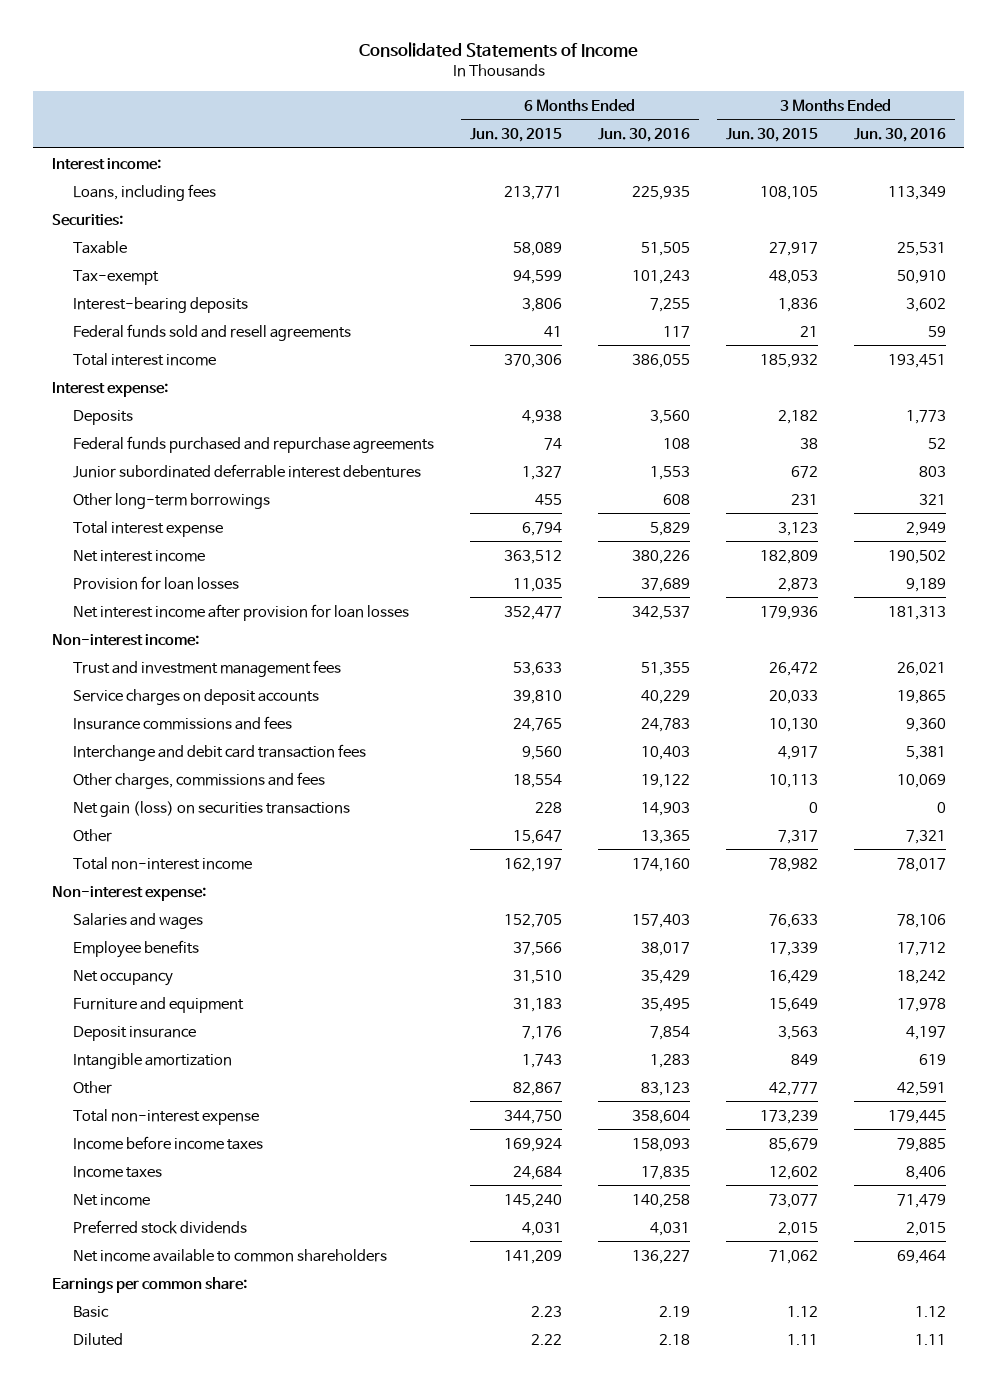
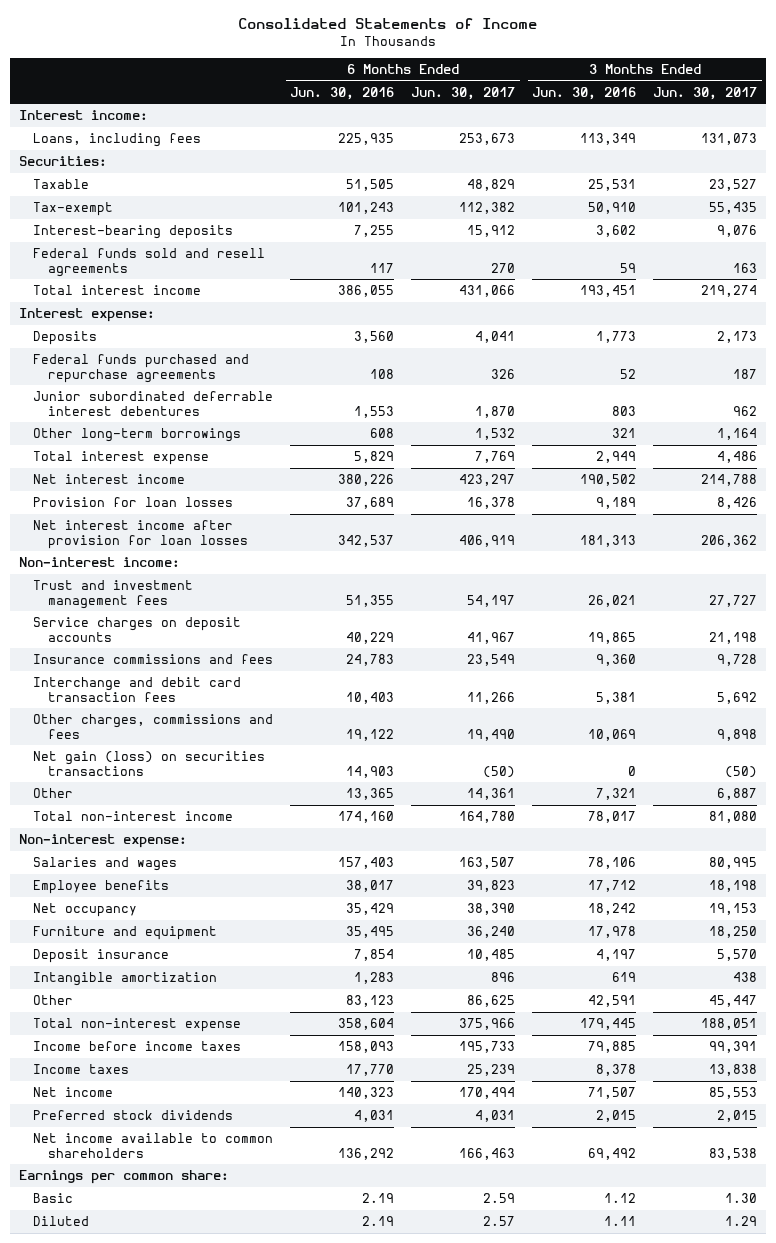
- | 6 Months Ended Jun. 30, 2015 | 6 Months Ended Jun. 30, 2016 | 3 Months Ended Jun. 30, 2015 | 3 Months Ended Jun. 30, 2016
+ | 6 Months Ended Jun. 30, 2016 | 6 Months Ended Jun. 30, 2017 | 3 Months Ended Jun. 30, 2016 | 3 Months Ended Jun. 30, 2017
- Income taxes | 24,684 | 17,835 | 12,602 | 8,406
- Net income | 145,240 | 140,258 | 73,077 | 71,479
+ Income taxes | 17,770 | 25,239 | 8,378 | 13,838
+ Net income | 140,323 | 170,494 | 71,507 | 85,553
- Net income available to common shareholders | 141,209 | 136,227 | 71,062 | 69,464
+ Net income available to common shareholders | 136,292 | 166,463 | 69,492 | 83,538
- Diluted | 2.22 | 2.18 | 1.11 | 1.11
+ Diluted | 2.19 | 2.57 | 1.11 | 1.29

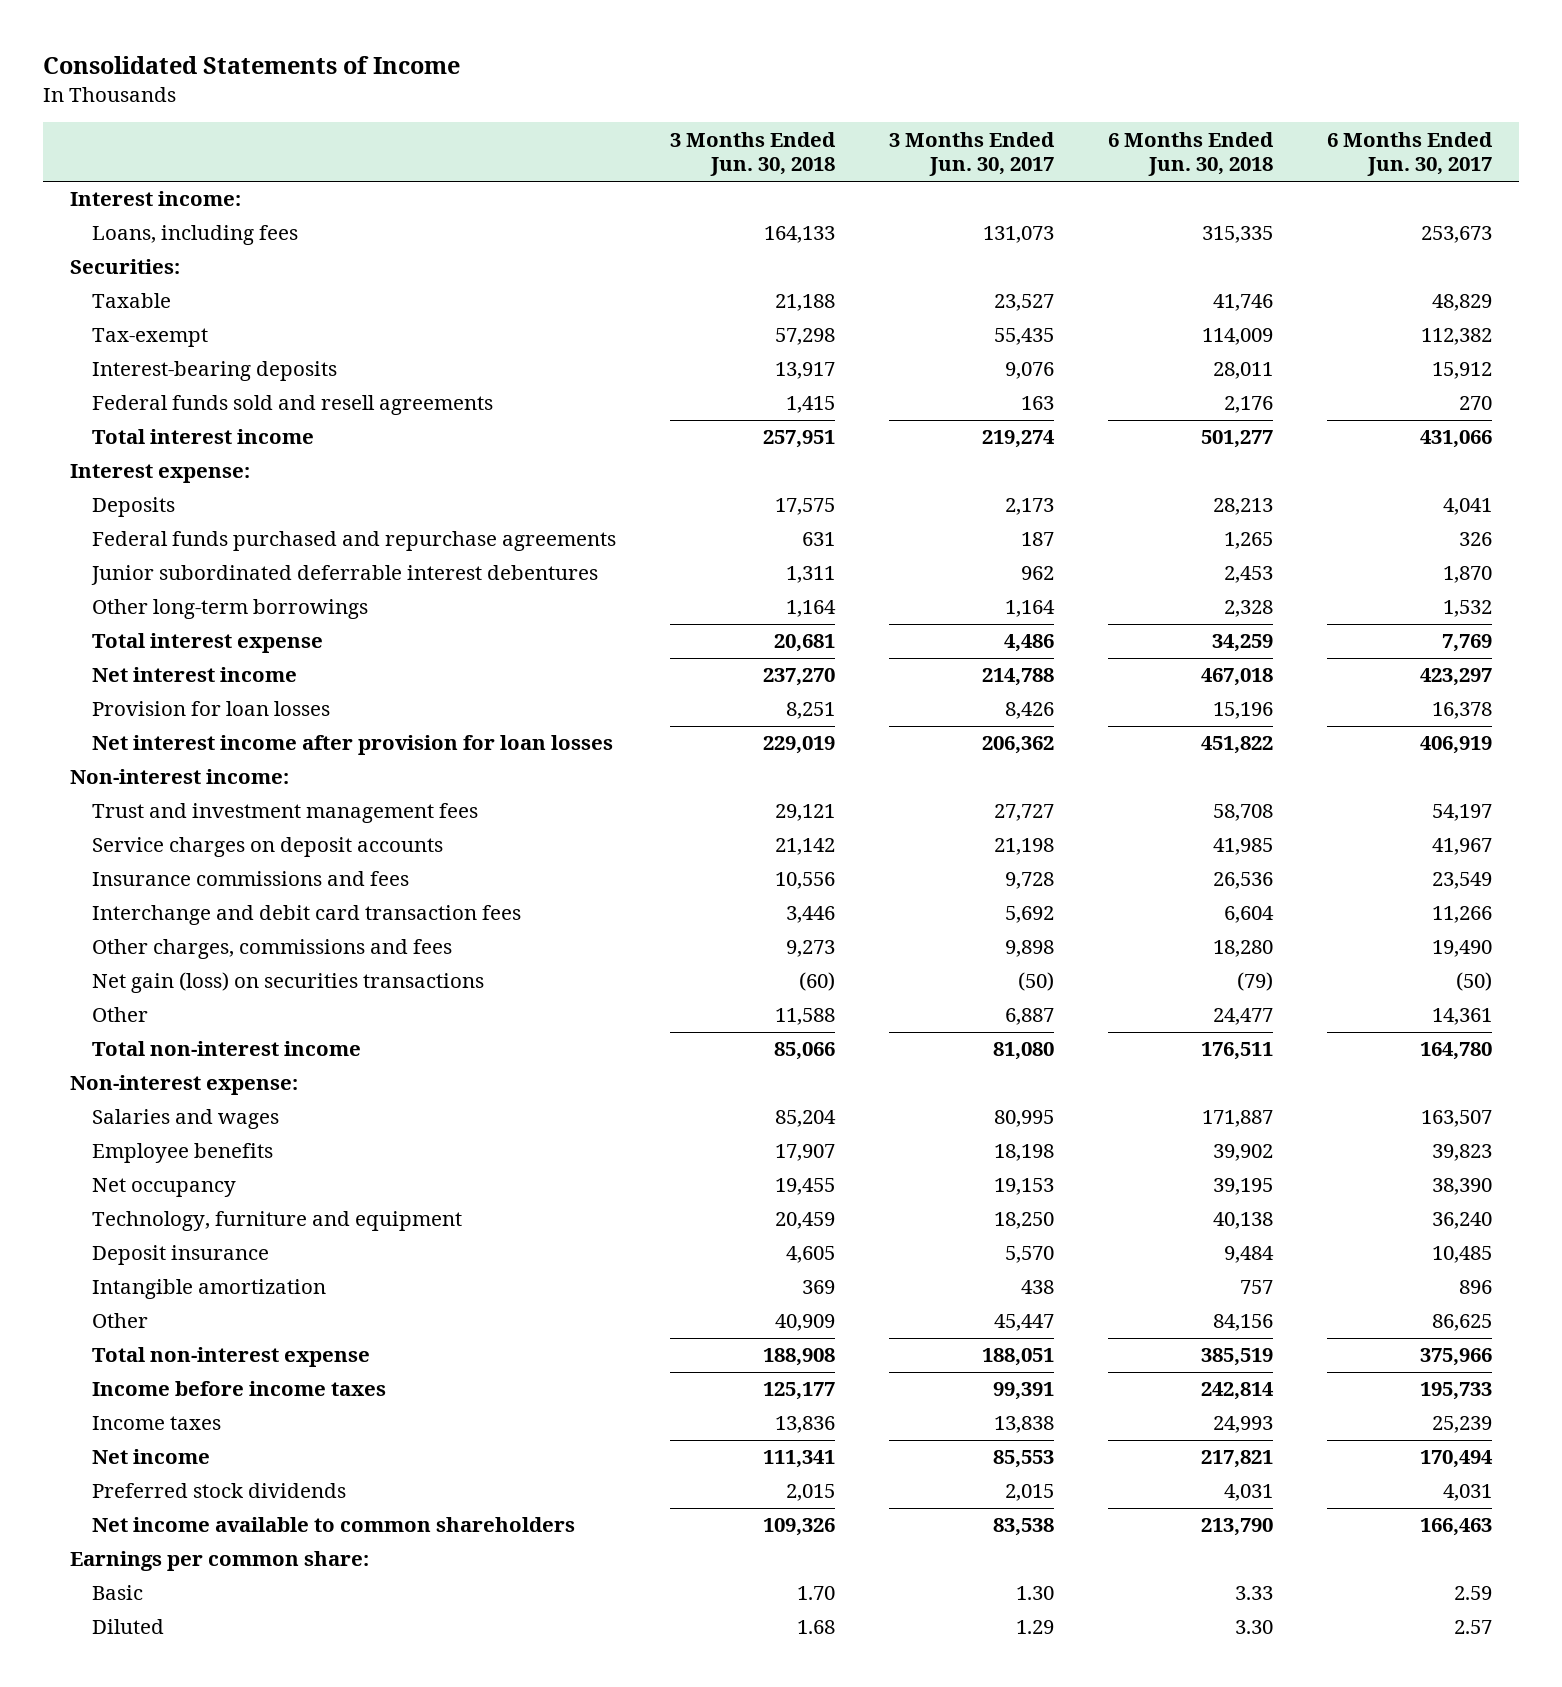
- | 6 Months Ended Jun. 30, 2016 | 6 Months Ended Jun. 30, 2017 | 3 Months Ended Jun. 30, 2016 | 3 Months Ended Jun. 30, 2017
+ | 3 Months Ended Jun. 30, 2018 | 3 Months Ended Jun. 30, 2017 | 6 Months Ended Jun. 30, 2018 | 6 Months Ended Jun. 30, 2017
- Furniture and equipment | 35,495 | 36,240 | 17,978 | 18,250
+ Technology, furniture and equipment | 20,459 | 18,250 | 40,138 | 36,240

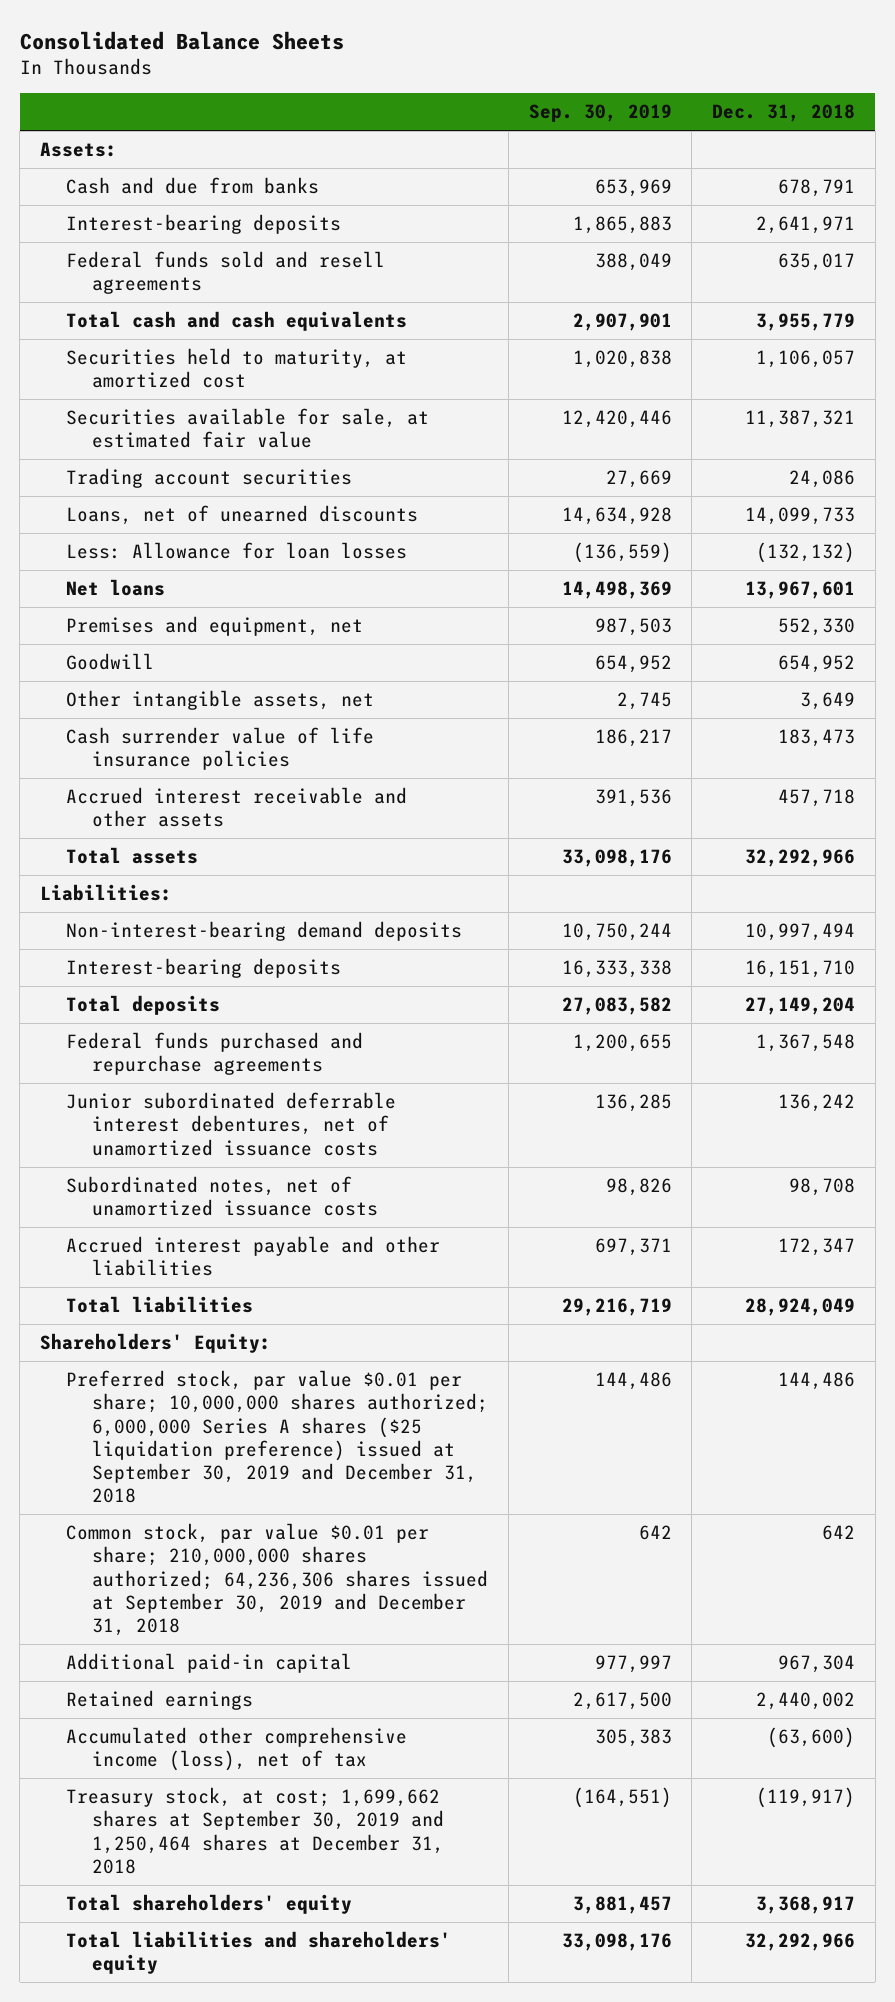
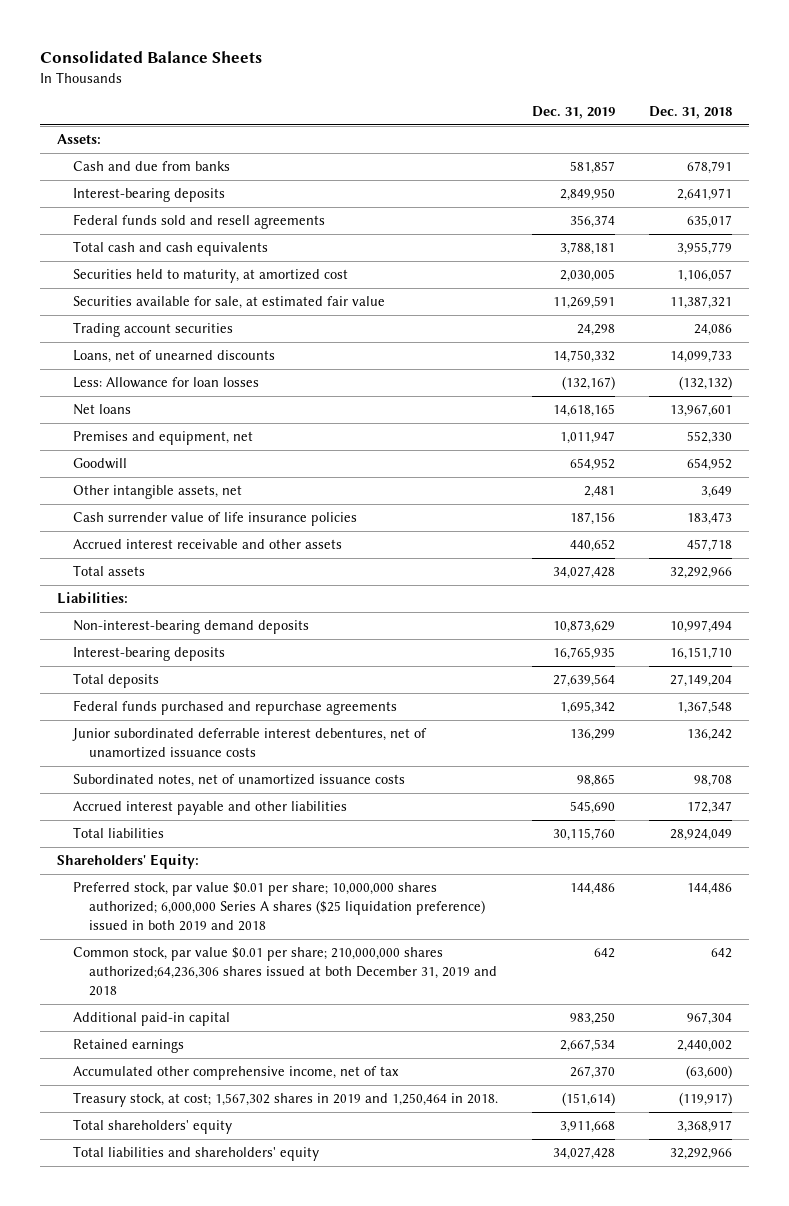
- | Sep. 30, 2019 | Dec. 31, 2018
+ | Dec. 31, 2019 | Dec. 31, 2018
- Preferred stock, par value $0.01 per share; 10,000,000 shares authorized; 6,000,000 Series A shares ($25 liquidation preference) issued at September 30, 2019 and December 31, 2018 | 144,486 | 144,486
- Common stock, par value $0.01 per share; 210,000,000 shares authorized; 64,236,306 shares issued at September 30, 2019 and December 31, 2018 | 642 | 642
+ Preferred stock, par value $0.01 per share; 10,000,000 shares authorized; 6,000,000 Series A shares ($25 liquidation preference) issued in both 2019 and 2018 | 144,486 | 144,486
+ Common stock, par value $0.01 per share; 210,000,000 shares authorized;64,236,306 shares issued at both December 31, 2019 and 2018 | 642 | 642
- Accumulated other comprehensive income (loss), net of tax | 305,383 | (63,600)
- Treasury stock, at cost; 1,699,662 shares at September 30, 2019 and 1,250,464 shares at December 31, 2018 | (164,551) | (119,917)
+ Accumulated other comprehensive income, net of tax | 267,370 | (63,600)
+ Treasury stock, at cost; 1,567,302 shares in 2019 and 1,250,464 in 2018. | (151,614) | (119,917)

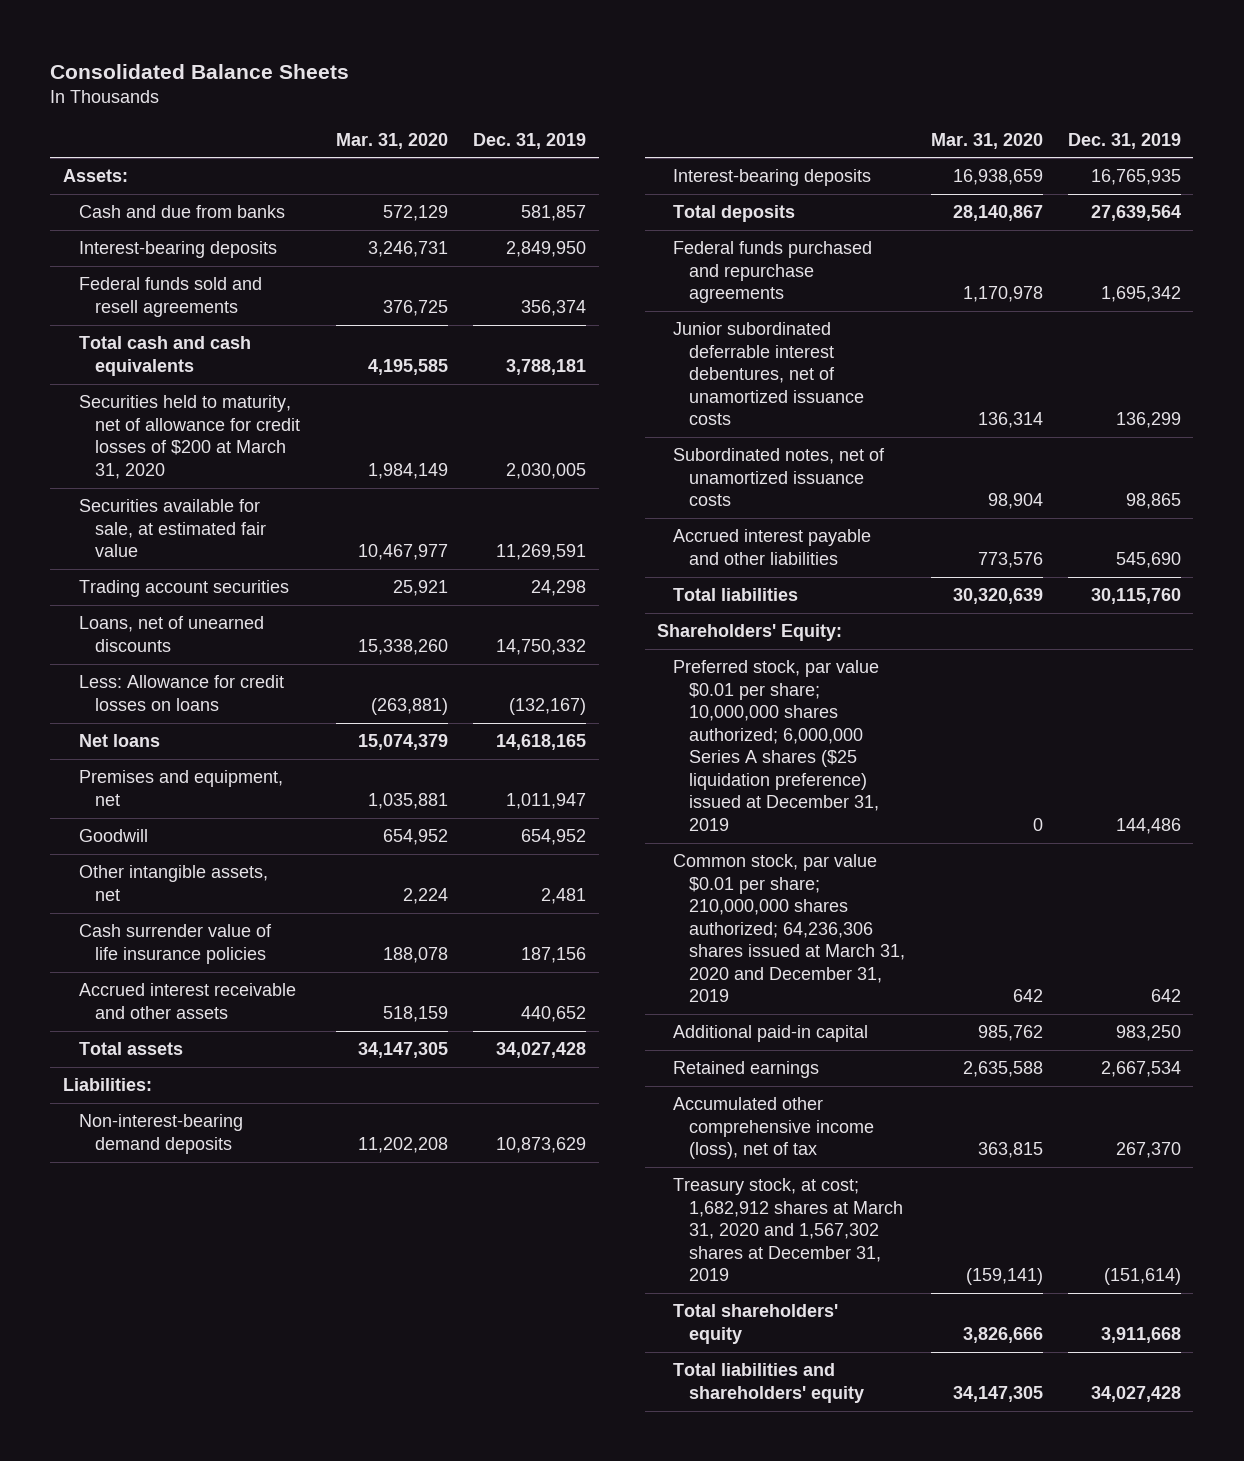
- | Dec. 31, 2019 | Dec. 31, 2018
+ | Mar. 31, 2020 | Dec. 31, 2019
- Securities held to maturity, at amortized cost | 2,030,005 | 1,106,057
+ Securities held to maturity, net of allowance for credit losses of $200 at March 31, 2020 | 1,984,149 | 2,030,005
- Less: Allowance for loan losses | (132,167) | (132,132)
+ Less: Allowance for credit losses on loans | (263,881) | (132,167)
- Preferred stock, par value $0.01 per share; 10,000,000 shares authorized; 6,000,000 Series A shares ($25 liquidation preference) issued in both 2019 and 2018 | 144,486 | 144,486
- Common stock, par value $0.01 per share; 210,000,000 shares authorized;64,236,306 shares issued at both December 31, 2019 and 2018 | 642 | 642
+ Preferred stock, par value $0.01 per share; 10,000,000 shares authorized; 6,000,000 Series A shares ($25 liquidation preference) issued at December 31, 2019 | 0 | 144,486
+ Common stock, par value $0.01 per share; 210,000,000 shares authorized; 64,236,306 shares issued at March 31, 2020 and December 31, 2019 | 642 | 642
- Accumulated other comprehensive income, net of tax | 267,370 | (63,600)
- Treasury stock, at cost; 1,567,302 shares in 2019 and 1,250,464 in 2018. | (151,614) | (119,917)
+ Accumulated other comprehensive income (loss), net of tax | 363,815 | 267,370
+ Treasury stock, at cost; 1,682,912 shares at March 31, 2020 and 1,567,302 shares at December 31, 2019 | (159,141) | (151,614)

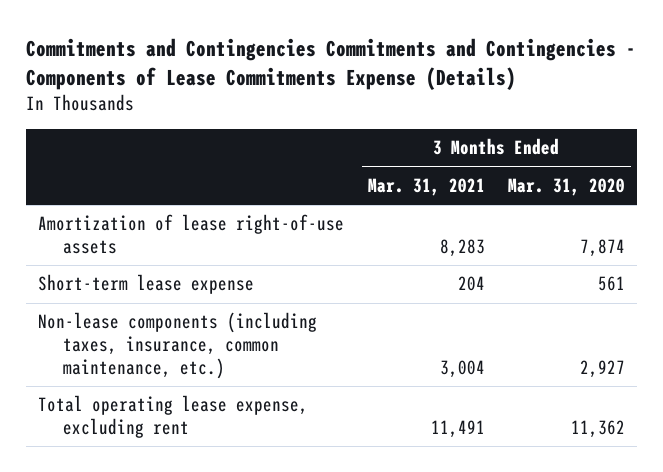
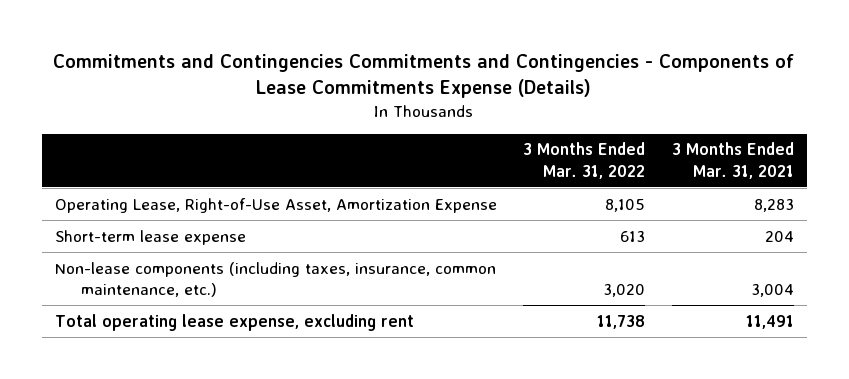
- | 3 Months Ended Mar. 31, 2021 | 3 Months Ended Mar. 31, 2020
+ | 3 Months Ended Mar. 31, 2022 | 3 Months Ended Mar. 31, 2021
- Amortization of lease right-of-use assets | 8,283 | 7,874
+ Operating Lease, Right-of-Use Asset, Amortization Expense | 8,105 | 8,283

